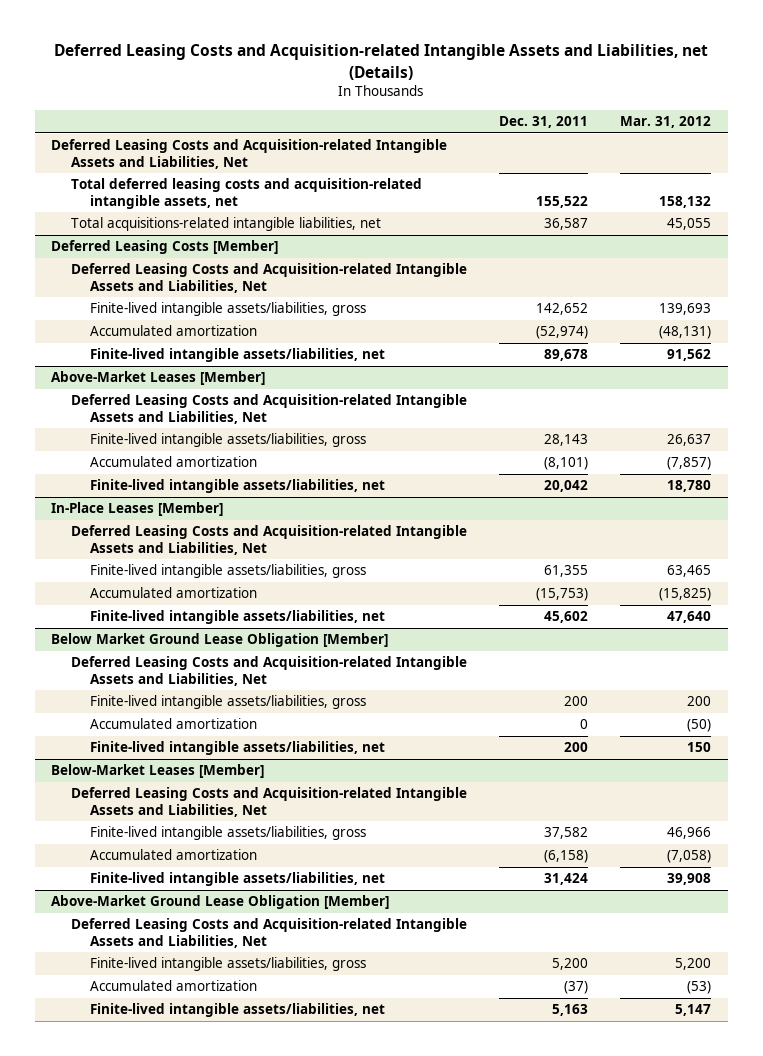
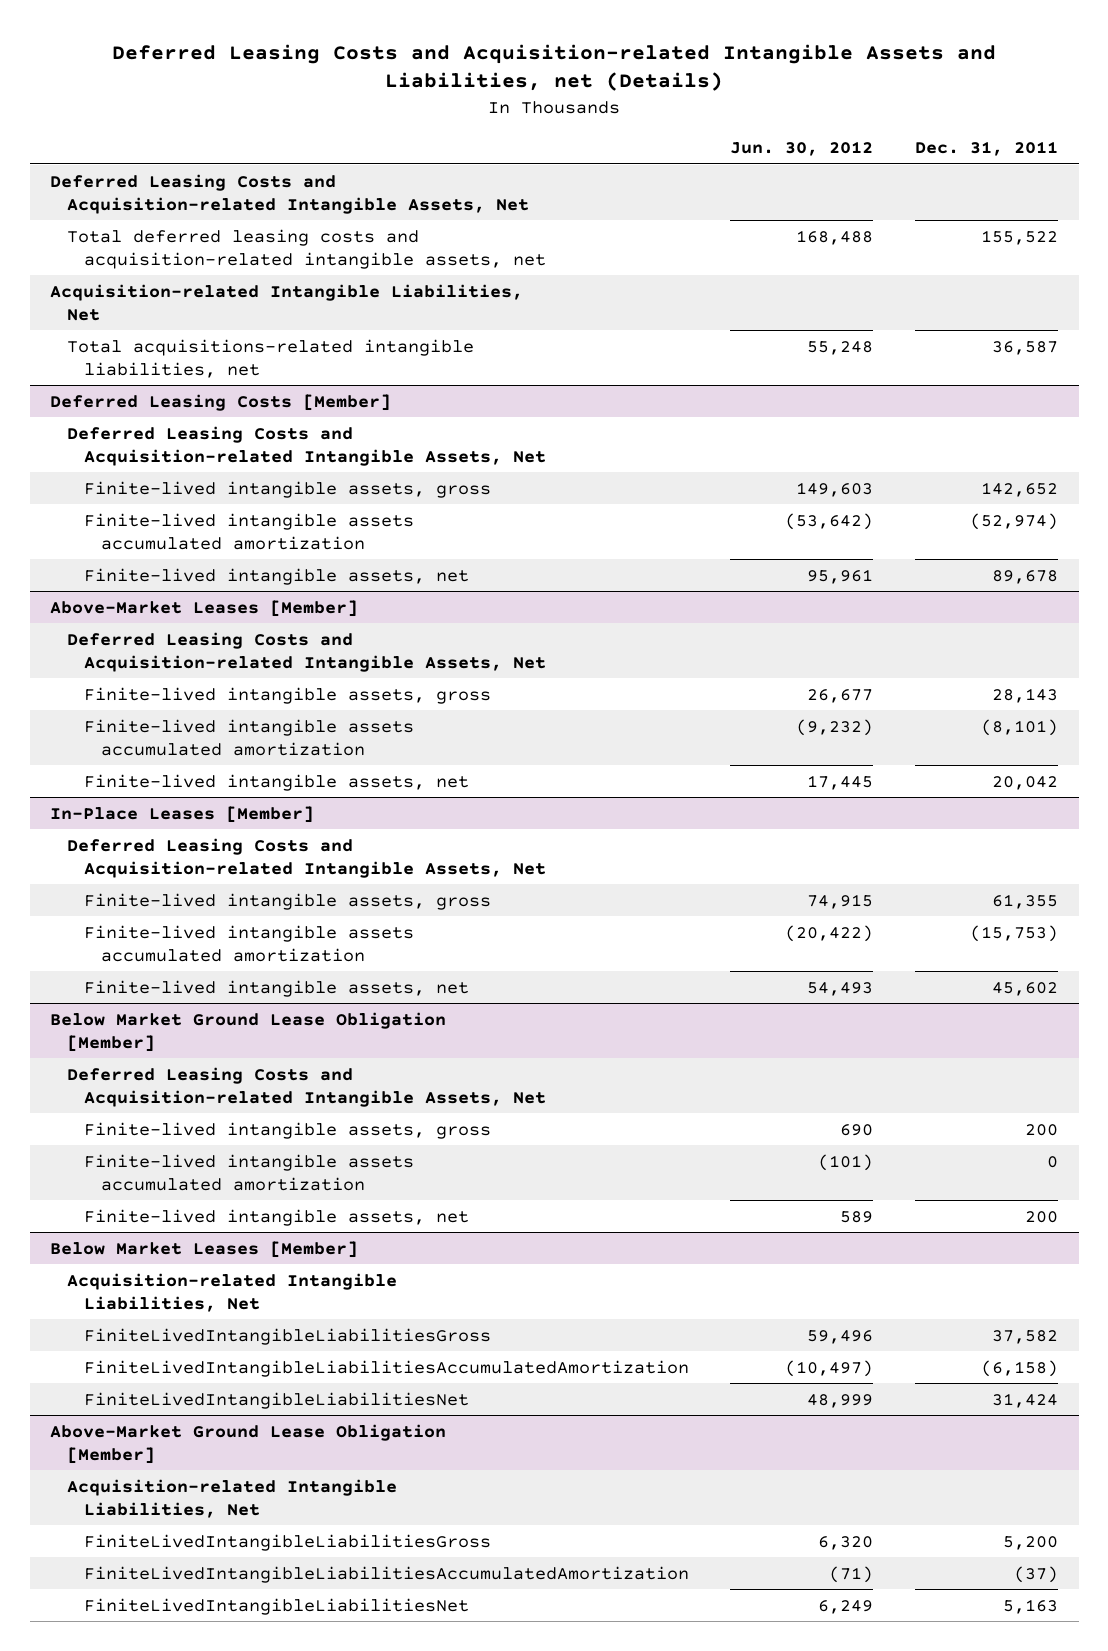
- | Dec. 31, 2011 | Mar. 31, 2012
+ | Jun. 30, 2012 | Dec. 31, 2011
- Deferred Leasing Costs and Acquisition-related Intangible Assets and Liabilities, Net
+ Deferred Leasing Costs and Acquisition-related Intangible Assets, Net
+ Acquisition-related Intangible Liabilities, Net
@ Deferred Leasing Costs [Member]
- Deferred Leasing Costs and Acquisition-related Intangible Assets and Liabilities, Net
- Finite-lived intangible assets/liabilities, gross | 142,652 | 139,693
- Accumulated amortization | (52,974) | (48,131)
- Finite-lived intangible assets/liabilities, net | 89,678 | 91,562
+ Deferred Leasing Costs and Acquisition-related Intangible Assets, Net
+ Finite-lived intangible assets, gross | 149,603 | 142,652
+ Finite-lived intangible assets accumulated amortization | (53,642) | (52,974)
+ Finite-lived intangible assets, net | 95,961 | 89,678
@ Above-Market Leases [Member]
- Deferred Leasing Costs and Acquisition-related Intangible Assets and Liabilities, Net
- Finite-lived intangible assets/liabilities, gross | 28,143 | 26,637
- Accumulated amortization | (8,101) | (7,857)
- Finite-lived intangible assets/liabilities, net | 20,042 | 18,780
+ Deferred Leasing Costs and Acquisition-related Intangible Assets, Net
+ Finite-lived intangible assets, gross | 26,677 | 28,143
+ Finite-lived intangible assets accumulated amortization | (9,232) | (8,101)
+ Finite-lived intangible assets, net | 17,445 | 20,042
@ In-Place Leases [Member]
- Deferred Leasing Costs and Acquisition-related Intangible Assets and Liabilities, Net
- Finite-lived intangible assets/liabilities, gross | 61,355 | 63,465
- Accumulated amortization | (15,753) | (15,825)
- Finite-lived intangible assets/liabilities, net | 45,602 | 47,640
+ Deferred Leasing Costs and Acquisition-related Intangible Assets, Net
+ Finite-lived intangible assets, gross | 74,915 | 61,355
+ Finite-lived intangible assets accumulated amortization | (20,422) | (15,753)
+ Finite-lived intangible assets, net | 54,493 | 45,602
@ Below Market Ground Lease Obligation [Member]
- Deferred Leasing Costs and Acquisition-related Intangible Assets and Liabilities, Net
- Finite-lived intangible assets/liabilities, gross | 200 | 200
- Accumulated amortization | 0 | (50)
- Finite-lived intangible assets/liabilities, net | 200 | 150
- Below-Market Leases [Member]
- Deferred Leasing Costs and Acquisition-related Intangible Assets and Liabilities, Net
- Finite-lived intangible assets/liabilities, gross | 37,582 | 46,966
- Accumulated amortization | (6,158) | (7,058)
- Finite-lived intangible assets/liabilities, net | 31,424 | 39,908
@ Below Market Ground Lease Obligation [Member]
+ Deferred Leasing Costs and Acquisition-related Intangible Assets, Net
+ Finite-lived intangible assets, gross | 690 | 200
+ Finite-lived intangible assets accumulated amortization | (101) | 0
+ Finite-lived intangible assets, net | 589 | 200
+ Below Market Leases [Member]
+ Acquisition-related Intangible Liabilities, Net
+ FiniteLivedIntangibleLiabilitiesGross | 59,496 | 37,582
+ FiniteLivedIntangibleLiabilitiesAccumulatedAmortization | (10,497) | (6,158)
+ FiniteLivedIntangibleLiabilitiesNet | 48,999 | 31,424
@ Above-Market Ground Lease Obligation [Member]
- Deferred Leasing Costs and Acquisition-related Intangible Assets and Liabilities, Net
- Finite-lived intangible assets/liabilities, gross | 5,200 | 5,200
- Accumulated amortization | (37) | (53)
- Finite-lived intangible assets/liabilities, net | 5,163 | 5,147
+ Acquisition-related Intangible Liabilities, Net
+ FiniteLivedIntangibleLiabilitiesGross | 6,320 | 5,200
+ FiniteLivedIntangibleLiabilitiesAccumulatedAmortization | (71) | (37)
+ FiniteLivedIntangibleLiabilitiesNet | 6,249 | 5,163

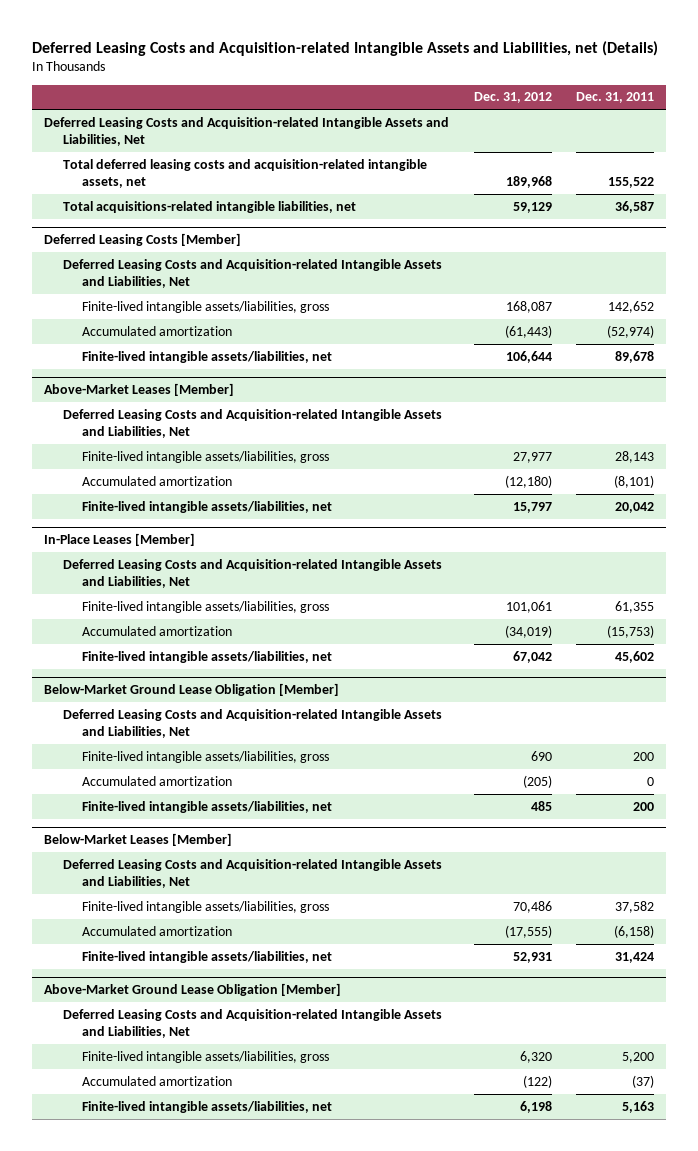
- | Jun. 30, 2012 | Dec. 31, 2011
+ | Dec. 31, 2012 | Dec. 31, 2011
- Deferred Leasing Costs and Acquisition-related Intangible Assets, Net
+ Deferred Leasing Costs and Acquisition-related Intangible Assets and Liabilities, Net
- Acquisition-related Intangible Liabilities, Net
@ Deferred Leasing Costs [Member]
- Deferred Leasing Costs and Acquisition-related Intangible Assets, Net
- Finite-lived intangible assets, gross | 149,603 | 142,652
- Finite-lived intangible assets accumulated amortization | (53,642) | (52,974)
- Finite-lived intangible assets, net | 95,961 | 89,678
+ Deferred Leasing Costs and Acquisition-related Intangible Assets and Liabilities, Net
+ Finite-lived intangible assets/liabilities, gross | 168,087 | 142,652
+ Accumulated amortization | (61,443) | (52,974)
+ Finite-lived intangible assets/liabilities, net | 106,644 | 89,678
@ Above-Market Leases [Member]
- Deferred Leasing Costs and Acquisition-related Intangible Assets, Net
- Finite-lived intangible assets, gross | 26,677 | 28,143
- Finite-lived intangible assets accumulated amortization | (9,232) | (8,101)
- Finite-lived intangible assets, net | 17,445 | 20,042
+ Deferred Leasing Costs and Acquisition-related Intangible Assets and Liabilities, Net
+ Finite-lived intangible assets/liabilities, gross | 27,977 | 28,143
+ Accumulated amortization | (12,180) | (8,101)
+ Finite-lived intangible assets/liabilities, net | 15,797 | 20,042
@ In-Place Leases [Member]
- Deferred Leasing Costs and Acquisition-related Intangible Assets, Net
- Finite-lived intangible assets, gross | 74,915 | 61,355
- Finite-lived intangible assets accumulated amortization | (20,422) | (15,753)
- Finite-lived intangible assets, net | 54,493 | 45,602
- Below Market Ground Lease Obligation [Member]
- Deferred Leasing Costs and Acquisition-related Intangible Assets, Net
- Finite-lived intangible assets, gross | 690 | 200
- Finite-lived intangible assets accumulated amortization | (101) | 0
- Finite-lived intangible assets, net | 589 | 200
- Below Market Leases [Member]
- Acquisition-related Intangible Liabilities, Net
- FiniteLivedIntangibleLiabilitiesGross | 59,496 | 37,582
- FiniteLivedIntangibleLiabilitiesAccumulatedAmortization | (10,497) | (6,158)
- FiniteLivedIntangibleLiabilitiesNet | 48,999 | 31,424
@ In-Place Leases [Member]
+ Deferred Leasing Costs and Acquisition-related Intangible Assets and Liabilities, Net
+ Finite-lived intangible assets/liabilities, gross | 101,061 | 61,355
+ Accumulated amortization | (34,019) | (15,753)
+ Finite-lived intangible assets/liabilities, net | 67,042 | 45,602
+ Below-Market Ground Lease Obligation [Member]
+ Deferred Leasing Costs and Acquisition-related Intangible Assets and Liabilities, Net
+ Finite-lived intangible assets/liabilities, gross | 690 | 200
+ Accumulated amortization | (205) | 0
+ Finite-lived intangible assets/liabilities, net | 485 | 200
+ Below-Market Leases [Member]
+ Deferred Leasing Costs and Acquisition-related Intangible Assets and Liabilities, Net
+ Finite-lived intangible assets/liabilities, gross | 70,486 | 37,582
+ Accumulated amortization | (17,555) | (6,158)
+ Finite-lived intangible assets/liabilities, net | 52,931 | 31,424
@ Above-Market Ground Lease Obligation [Member]
- Acquisition-related Intangible Liabilities, Net
- FiniteLivedIntangibleLiabilitiesGross | 6,320 | 5,200
- FiniteLivedIntangibleLiabilitiesAccumulatedAmortization | (71) | (37)
- FiniteLivedIntangibleLiabilitiesNet | 6,249 | 5,163
+ Deferred Leasing Costs and Acquisition-related Intangible Assets and Liabilities, Net
+ Finite-lived intangible assets/liabilities, gross | 6,320 | 5,200
+ Accumulated amortization | (122) | (37)
+ Finite-lived intangible assets/liabilities, net | 6,198 | 5,163

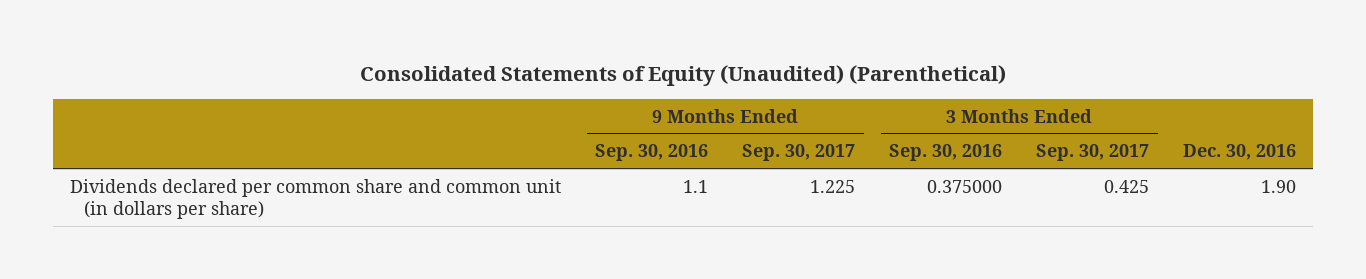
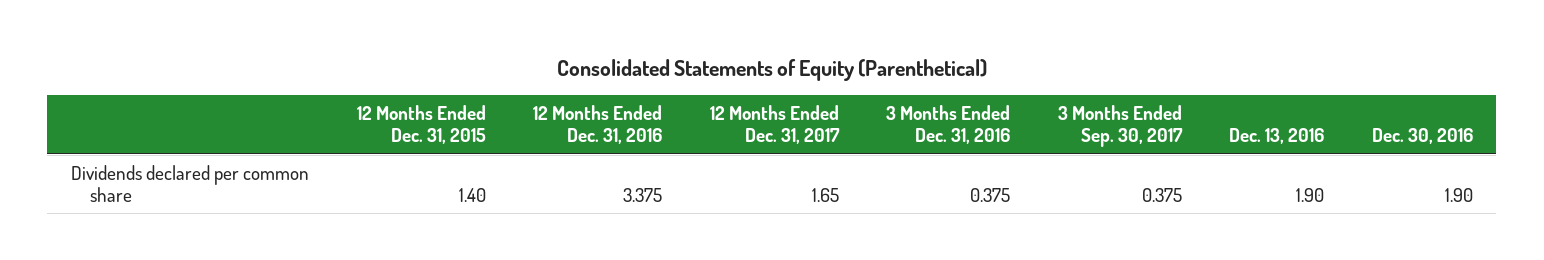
- Consolidated Statements of Equity (Unaudited) (Parenthetical)
+ Consolidated Statements of Equity (Parenthetical)
- | 9 Months Ended Sep. 30, 2016 | 9 Months Ended Sep. 30, 2017 | 3 Months Ended Sep. 30, 2016 | 3 Months Ended Sep. 30, 2017 | Dec. 30, 2016
+ | 12 Months Ended Dec. 31, 2015 | 12 Months Ended Dec. 31, 2016 | 12 Months Ended Dec. 31, 2017 | 3 Months Ended Dec. 31, 2016 | 3 Months Ended Sep. 30, 2017 | Dec. 13, 2016 | Dec. 30, 2016
- Dividends declared per common share and common unit (in dollars per share) | 1.1 | 1.225 | 0.375000 | 0.425 | 1.90
+ Dividends declared per common share | 1.40 | 3.375 | 1.65 | 0.375 | 0.375 | 1.90 | 1.90

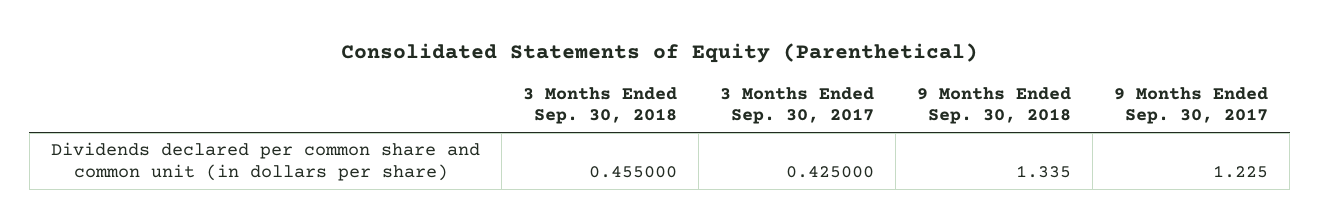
- | 12 Months Ended Dec. 31, 2015 | 12 Months Ended Dec. 31, 2016 | 12 Months Ended Dec. 31, 2017 | 3 Months Ended Dec. 31, 2016 | 3 Months Ended Sep. 30, 2017 | Dec. 13, 2016 | Dec. 30, 2016
+ | 3 Months Ended Sep. 30, 2018 | 3 Months Ended Sep. 30, 2017 | 9 Months Ended Sep. 30, 2018 | 9 Months Ended Sep. 30, 2017
- Dividends declared per common share | 1.40 | 3.375 | 1.65 | 0.375 | 0.375 | 1.90 | 1.90
+ Dividends declared per common share and common unit (in dollars per share) | 0.455000 | 0.425000 | 1.335 | 1.225

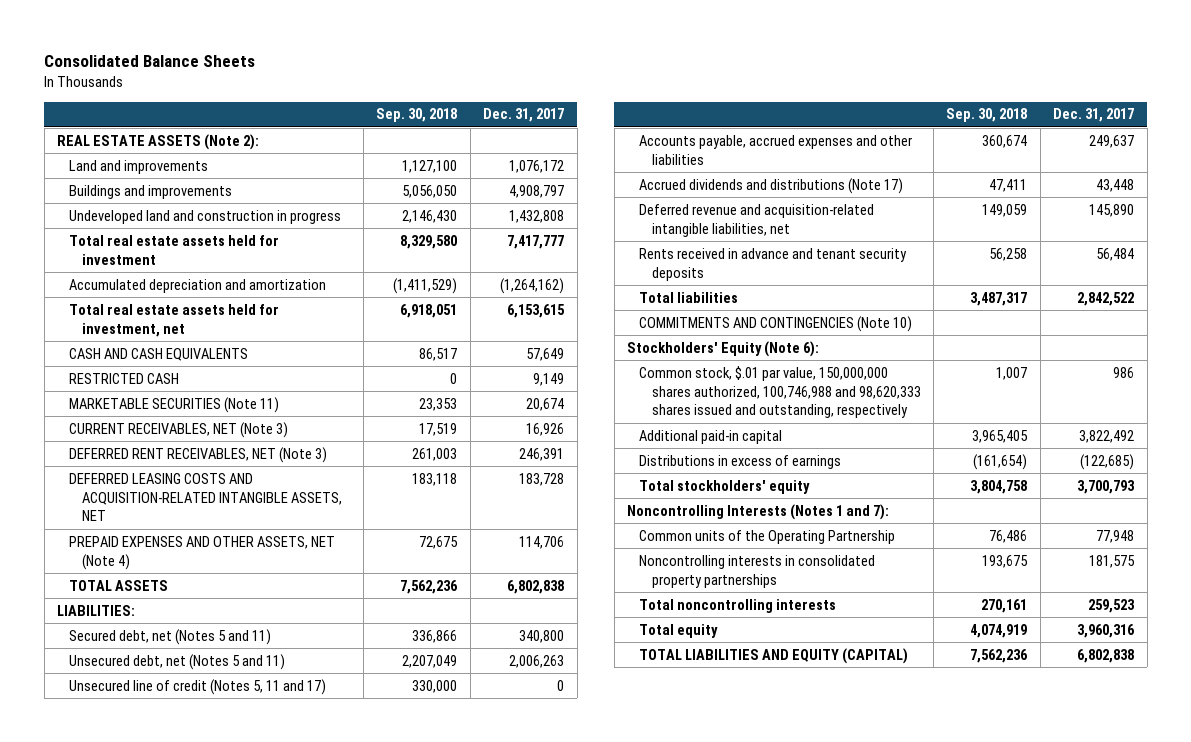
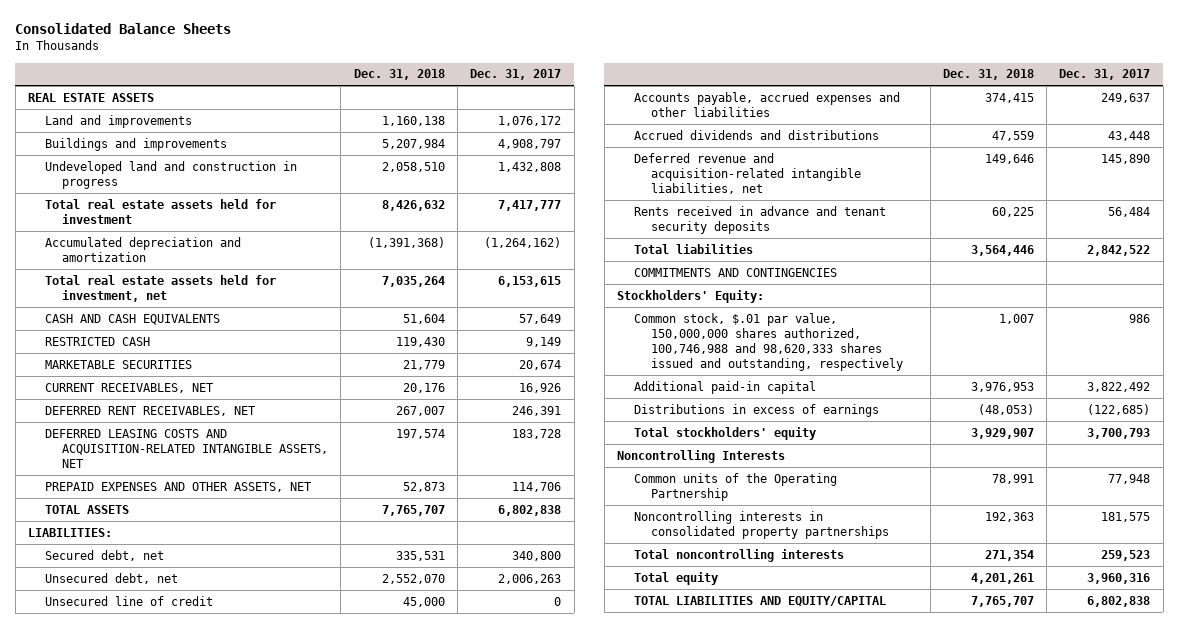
- | Sep. 30, 2018 | Dec. 31, 2017
+ | Dec. 31, 2018 | Dec. 31, 2017
- REAL ESTATE ASSETS (Note 2):
+ REAL ESTATE ASSETS
- MARKETABLE SECURITIES (Note 11) | 23,353 | 20,674
- CURRENT RECEIVABLES, NET (Note 3) | 17,519 | 16,926
- DEFERRED RENT RECEIVABLES, NET (Note 3) | 261,003 | 246,391
+ MARKETABLE SECURITIES | 21,779 | 20,674
+ CURRENT RECEIVABLES, NET | 20,176 | 16,926
+ DEFERRED RENT RECEIVABLES, NET | 267,007 | 246,391
- PREPAID EXPENSES AND OTHER ASSETS, NET (Note 4) | 72,675 | 114,706
+ PREPAID EXPENSES AND OTHER ASSETS, NET | 52,873 | 114,706
- Secured debt, net (Notes 5 and 11) | 336,866 | 340,800
- Unsecured debt, net (Notes 5 and 11) | 2,207,049 | 2,006,263
- Unsecured line of credit (Notes 5, 11 and 17) | 330,000 | 0
+ Secured debt, net | 335,531 | 340,800
+ Unsecured debt, net | 2,552,070 | 2,006,263
+ Unsecured line of credit | 45,000 | 0
- Accrued dividends and distributions (Note 17) | 47,411 | 43,448
+ Accrued dividends and distributions | 47,559 | 43,448
- COMMITMENTS AND CONTINGENCIES (Note 10)
- Stockholders' Equity (Note 6):
+ COMMITMENTS AND CONTINGENCIES
+ Stockholders' Equity:
- Noncontrolling Interests (Notes 1 and 7):
+ Noncontrolling Interests
- TOTAL LIABILITIES AND EQUITY (CAPITAL) | 7,562,236 | 6,802,838
+ TOTAL LIABILITIES AND EQUITY/CAPITAL | 7,765,707 | 6,802,838

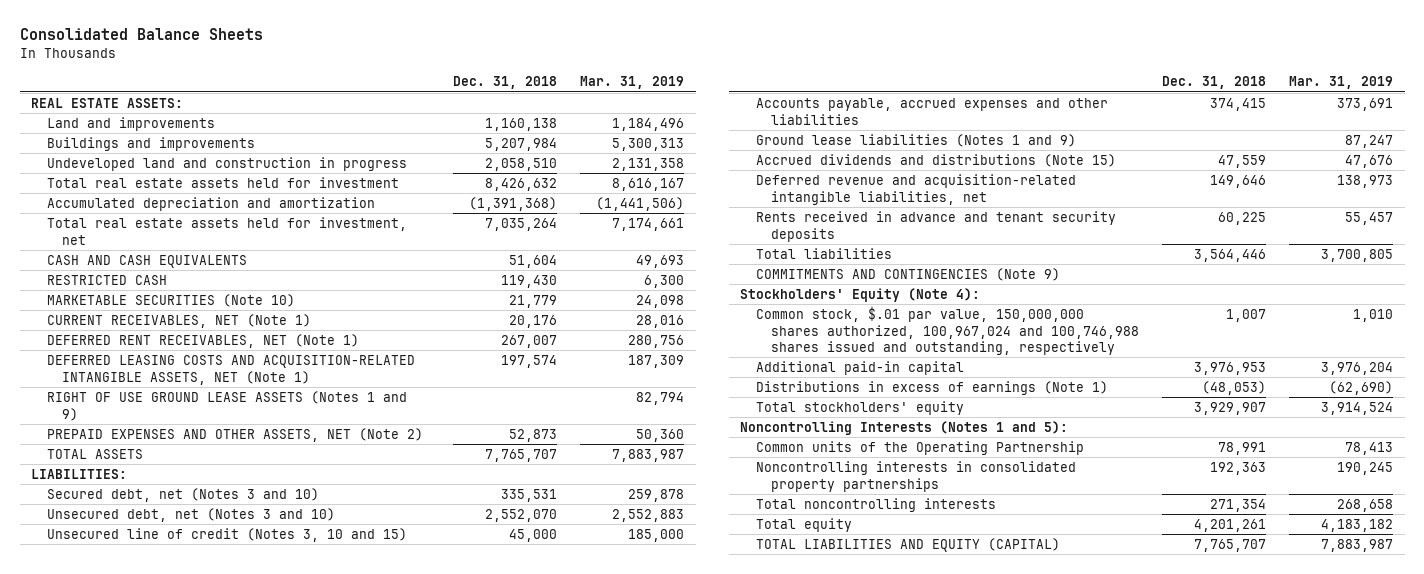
- | Dec. 31, 2018 | Dec. 31, 2017
+ | Dec. 31, 2018 | Mar. 31, 2019
- REAL ESTATE ASSETS
+ REAL ESTATE ASSETS:
- MARKETABLE SECURITIES | 21,779 | 20,674
- CURRENT RECEIVABLES, NET | 20,176 | 16,926
- DEFERRED RENT RECEIVABLES, NET | 267,007 | 246,391
- DEFERRED LEASING COSTS AND ACQUISITION-RELATED INTANGIBLE ASSETS, NET | 197,574 | 183,728
- PREPAID EXPENSES AND OTHER ASSETS, NET | 52,873 | 114,706
+ MARKETABLE SECURITIES (Note 10) | 21,779 | 24,098
+ CURRENT RECEIVABLES, NET (Note 1) | 20,176 | 28,016
+ DEFERRED RENT RECEIVABLES, NET (Note 1) | 267,007 | 280,756
+ DEFERRED LEASING COSTS AND ACQUISITION-RELATED INTANGIBLE ASSETS, NET (Note 1) | 197,574 | 187,309
+ RIGHT OF USE GROUND LEASE ASSETS (Notes 1 and 9) | | 82,794
+ PREPAID EXPENSES AND OTHER ASSETS, NET (Note 2) | 52,873 | 50,360
- Secured debt, net | 335,531 | 340,800
- Unsecured debt, net | 2,552,070 | 2,006,263
- Unsecured line of credit | 45,000 | 0
+ Secured debt, net (Notes 3 and 10) | 335,531 | 259,878
+ Unsecured debt, net (Notes 3 and 10) | 2,552,070 | 2,552,883
+ Unsecured line of credit (Notes 3, 10 and 15) | 45,000 | 185,000
- Accrued dividends and distributions | 47,559 | 43,448
+ Ground lease liabilities (Notes 1 and 9) | | 87,247
+ Accrued dividends and distributions (Note 15) | 47,559 | 47,676
- COMMITMENTS AND CONTINGENCIES
- Stockholders' Equity:
- Common stock, $.01 par value, 150,000,000 shares authorized, 100,746,988 and 98,620,333 shares issued and outstanding, respectively | 1,007 | 986
+ COMMITMENTS AND CONTINGENCIES (Note 9)
+ Stockholders' Equity (Note 4):
+ Common stock, $.01 par value, 150,000,000 shares authorized, 100,967,024 and 100,746,988 shares issued and outstanding, respectively | 1,007 | 1,010
- Distributions in excess of earnings | (48,053) | (122,685)
+ Distributions in excess of earnings (Note 1) | (48,053) | (62,690)
- Noncontrolling Interests
+ Noncontrolling Interests (Notes 1 and 5):
- TOTAL LIABILITIES AND EQUITY/CAPITAL | 7,765,707 | 6,802,838
+ TOTAL LIABILITIES AND EQUITY (CAPITAL) | 7,765,707 | 7,883,987

